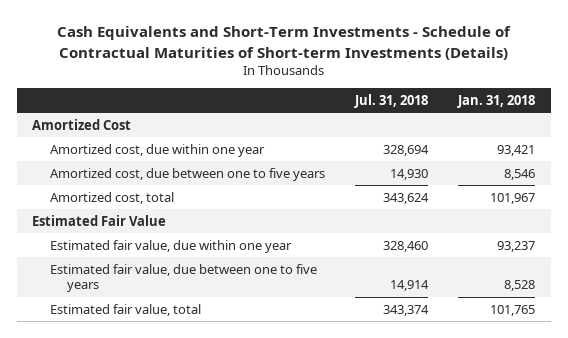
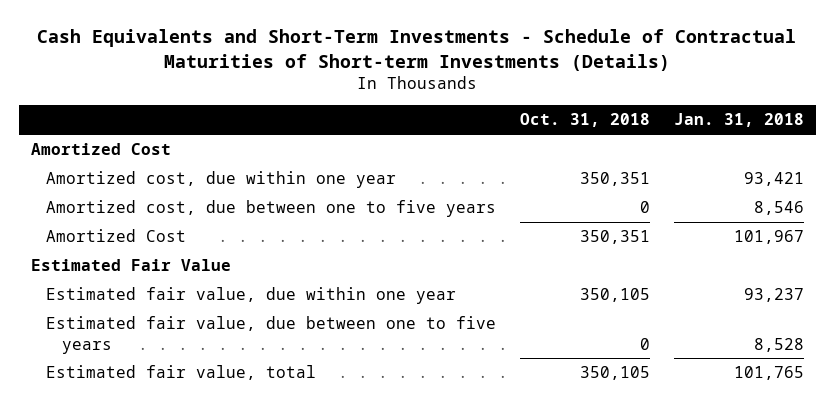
- | Jul. 31, 2018 | Jan. 31, 2018
+ | Oct. 31, 2018 | Jan. 31, 2018
- Amortized cost, total | 343,624 | 101,967
+ Amortized Cost | 350,351 | 101,967

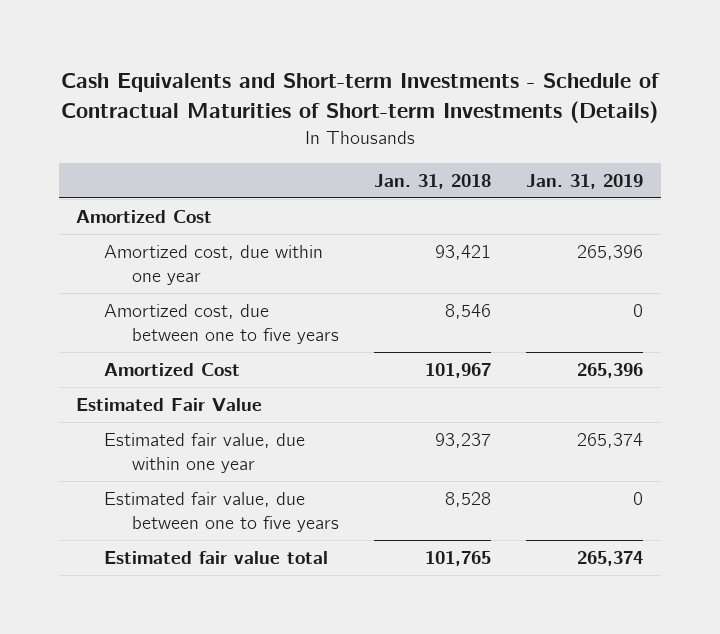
- Cash Equivalents and Short-Term Investments - Schedule of Contractual Maturities of Short-term Investments (Details)
+ Cash Equivalents and Short-term Investments - Schedule of Contractual Maturities of Short-term Investments (Details)
- | Oct. 31, 2018 | Jan. 31, 2018
+ | Jan. 31, 2018 | Jan. 31, 2019
- Estimated fair value, total | 350,105 | 101,765
+ Estimated fair value total | 101,765 | 265,374

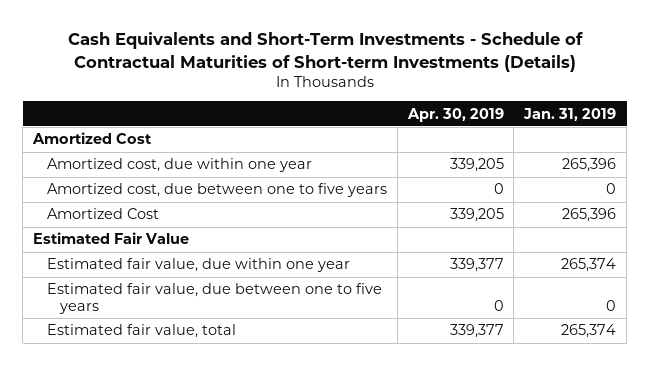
- Cash Equivalents and Short-term Investments - Schedule of Contractual Maturities of Short-term Investments (Details)
+ Cash Equivalents and Short-Term Investments - Schedule of Contractual Maturities of Short-term Investments (Details)
- | Jan. 31, 2018 | Jan. 31, 2019
+ | Apr. 30, 2019 | Jan. 31, 2019
- Estimated fair value total | 101,765 | 265,374
+ Estimated fair value, total | 339,377 | 265,374

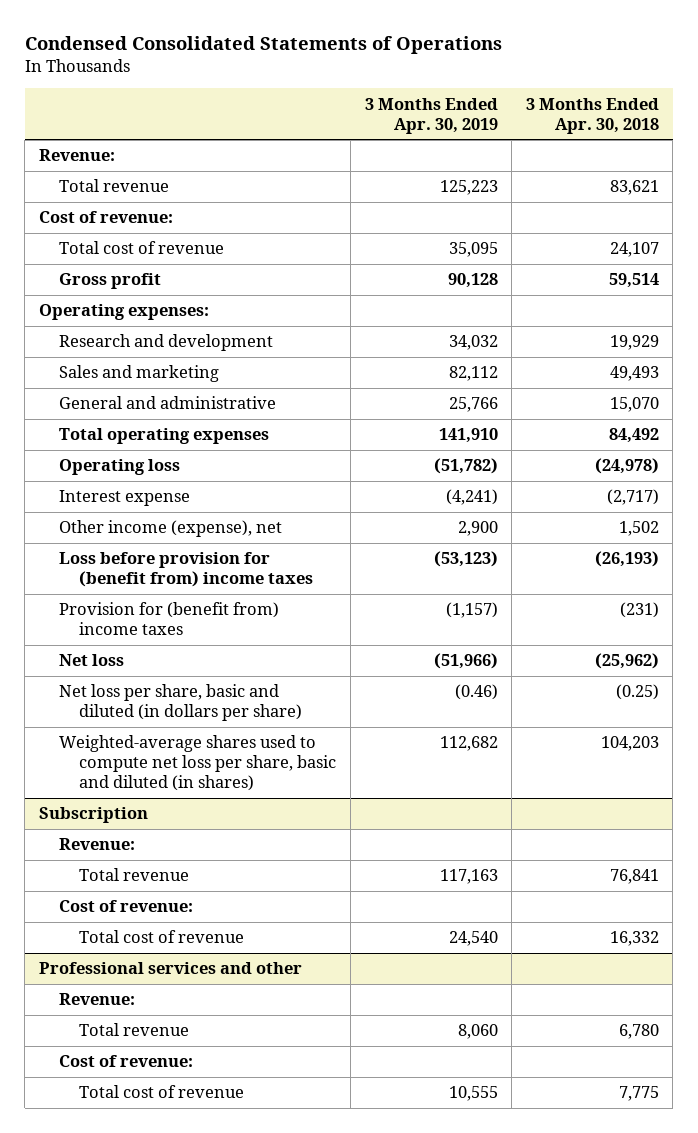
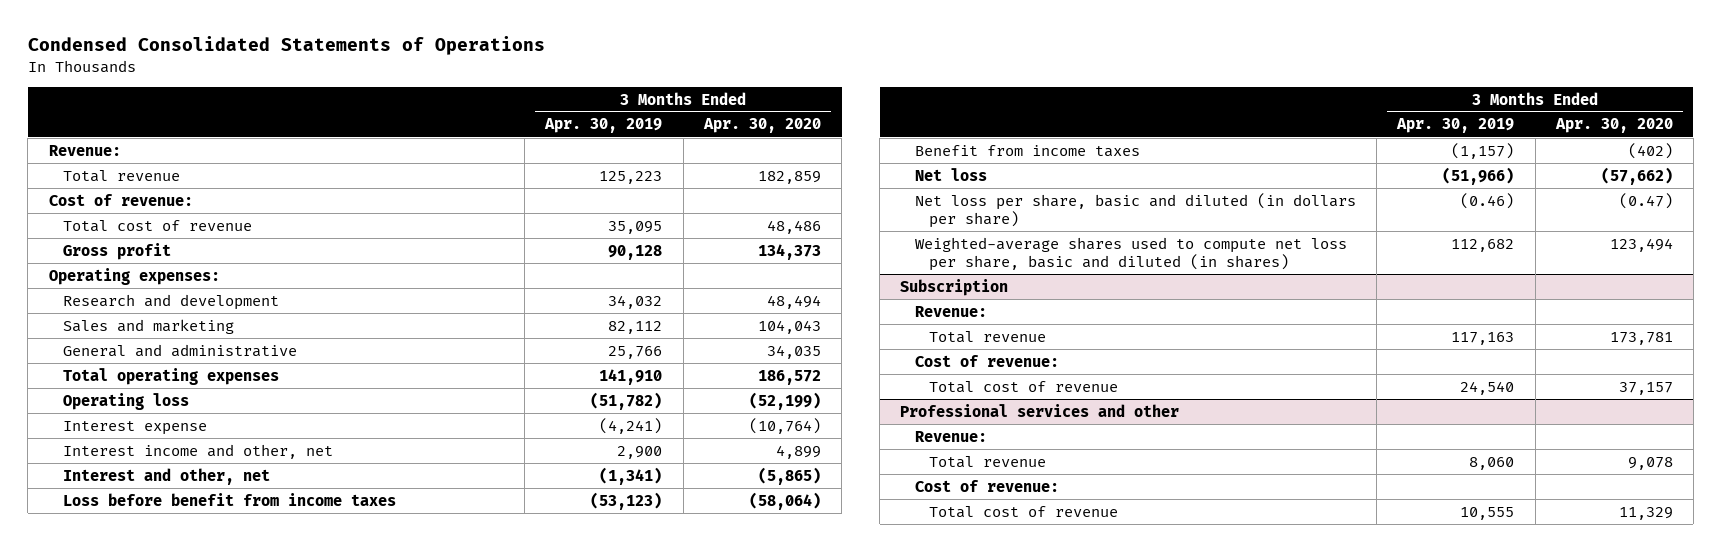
- | 3 Months Ended Apr. 30, 2019 | 3 Months Ended Apr. 30, 2018
+ | 3 Months Ended Apr. 30, 2019 | 3 Months Ended Apr. 30, 2020
- Other income (expense), net | 2,900 | 1,502
- Loss before provision for (benefit from) income taxes | (53,123) | (26,193)
- Provision for (benefit from) income taxes | (1,157) | (231)
+ Interest income and other, net | 2,900 | 4,899
+ Interest and other, net | (1,341) | (5,865)
+ Loss before benefit from income taxes | (53,123) | (58,064)
+ Benefit from income taxes | (1,157) | (402)

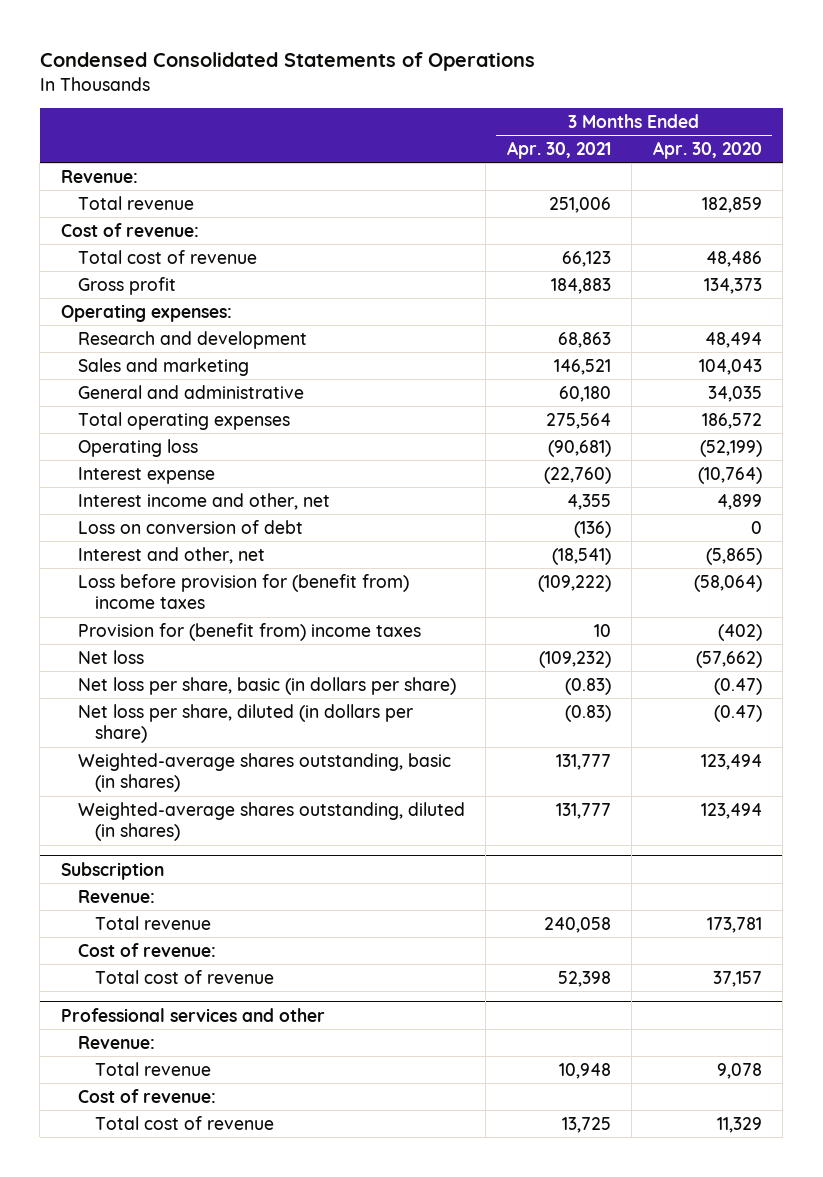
- | 3 Months Ended Apr. 30, 2019 | 3 Months Ended Apr. 30, 2020
+ | 3 Months Ended Apr. 30, 2021 | 3 Months Ended Apr. 30, 2020
+ Loss on conversion of debt | (136) | 0
- Loss before benefit from income taxes | (53,123) | (58,064)
- Benefit from income taxes | (1,157) | (402)
+ Loss before provision for (benefit from) income taxes | (109,222) | (58,064)
+ Provision for (benefit from) income taxes | 10 | (402)
- Net loss per share, basic and diluted (in dollars per share) | (0.46) | (0.47)
- Weighted-average shares used to compute net loss per share, basic and diluted (in shares) | 112,682 | 123,494
+ Net loss per share, basic (in dollars per share) | (0.83) | (0.47)
+ Net loss per share, diluted (in dollars per share) | (0.83) | (0.47)
+ Weighted-average shares outstanding, basic (in shares) | 131,777 | 123,494
+ Weighted-average shares outstanding, diluted (in shares) | 131,777 | 123,494

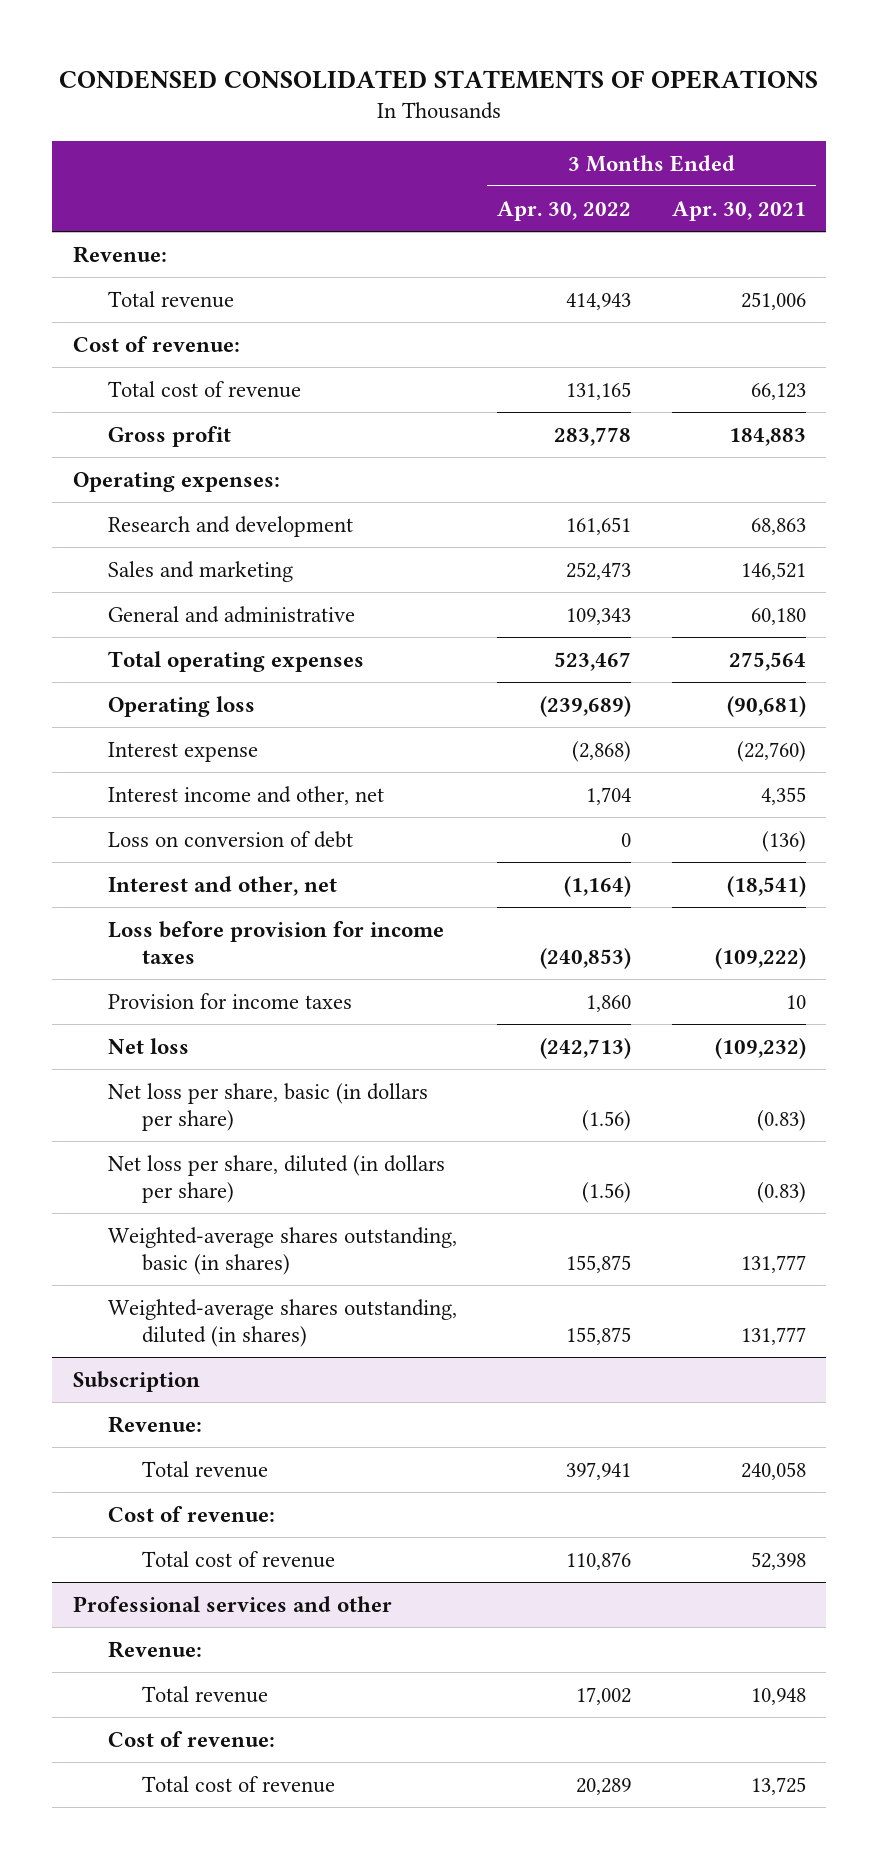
- Condensed Consolidated Statements of Operations
+ CONDENSED CONSOLIDATED STATEMENTS OF OPERATIONS
- | 3 Months Ended Apr. 30, 2021 | 3 Months Ended Apr. 30, 2020
+ | 3 Months Ended Apr. 30, 2022 | 3 Months Ended Apr. 30, 2021
- Loss before provision for (benefit from) income taxes | (109,222) | (58,064)
- Provision for (benefit from) income taxes | 10 | (402)
+ Loss before provision for income taxes | (240,853) | (109,222)
+ Provision for income taxes | 1,860 | 10

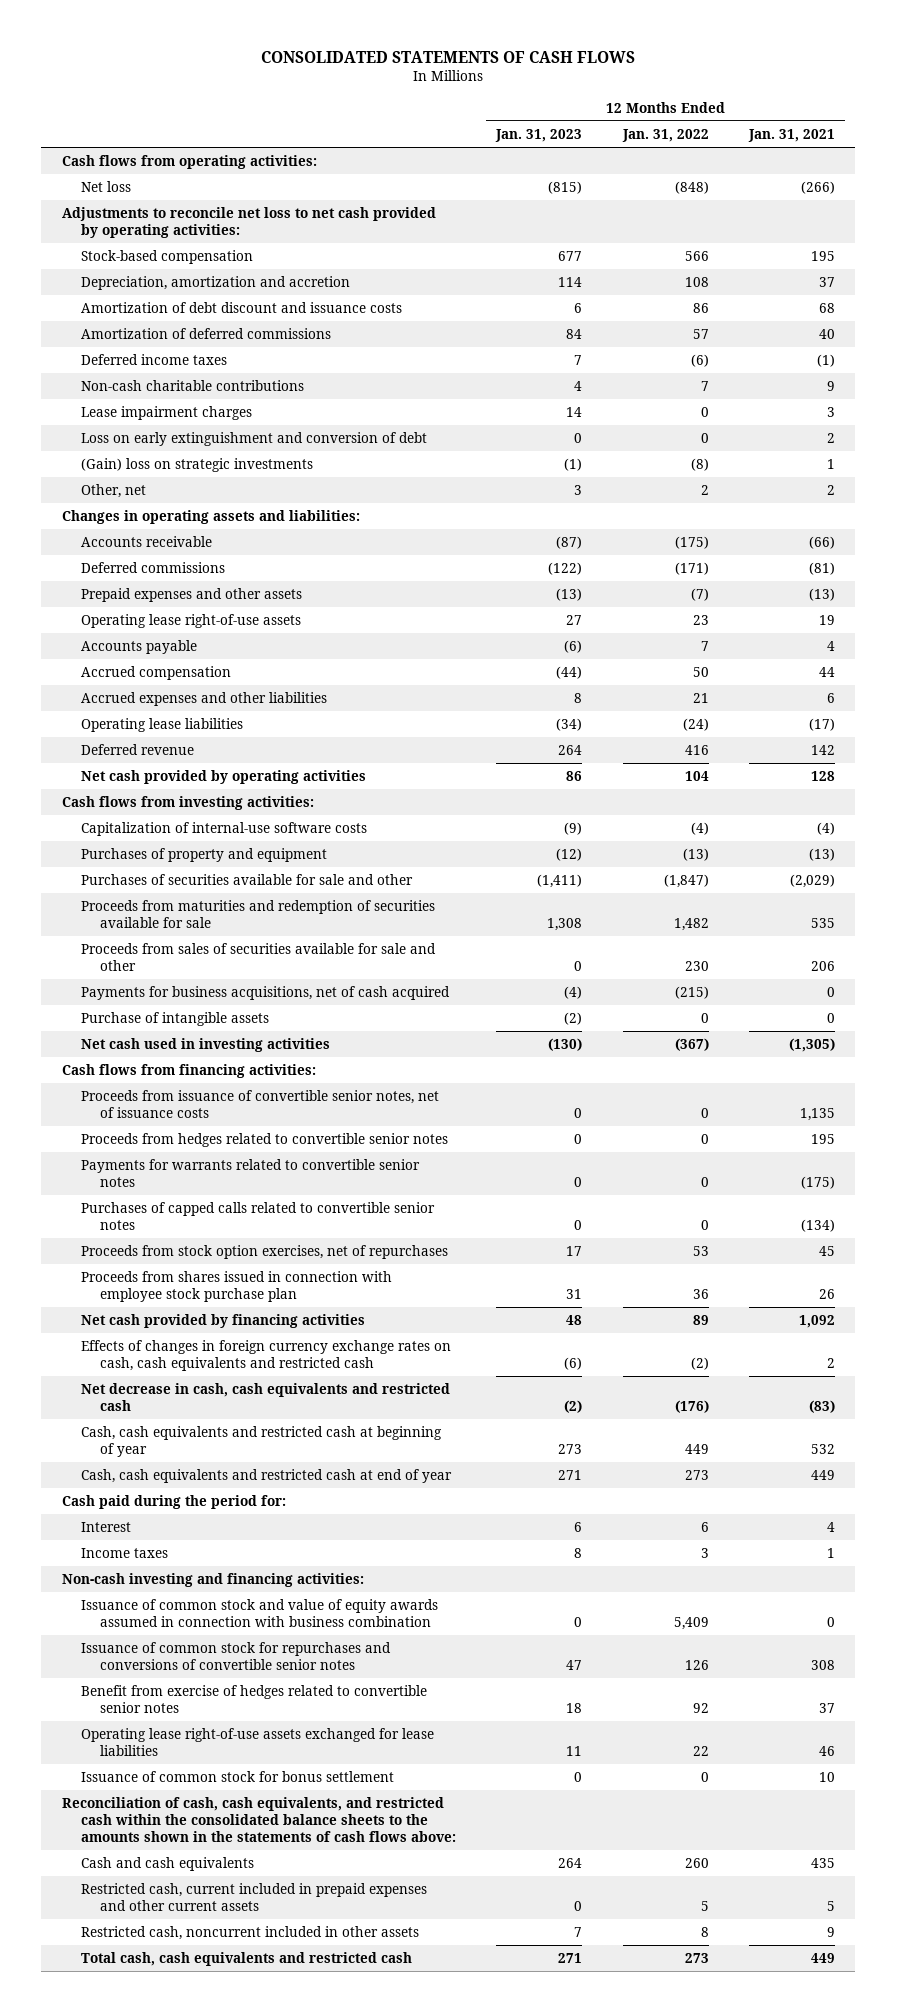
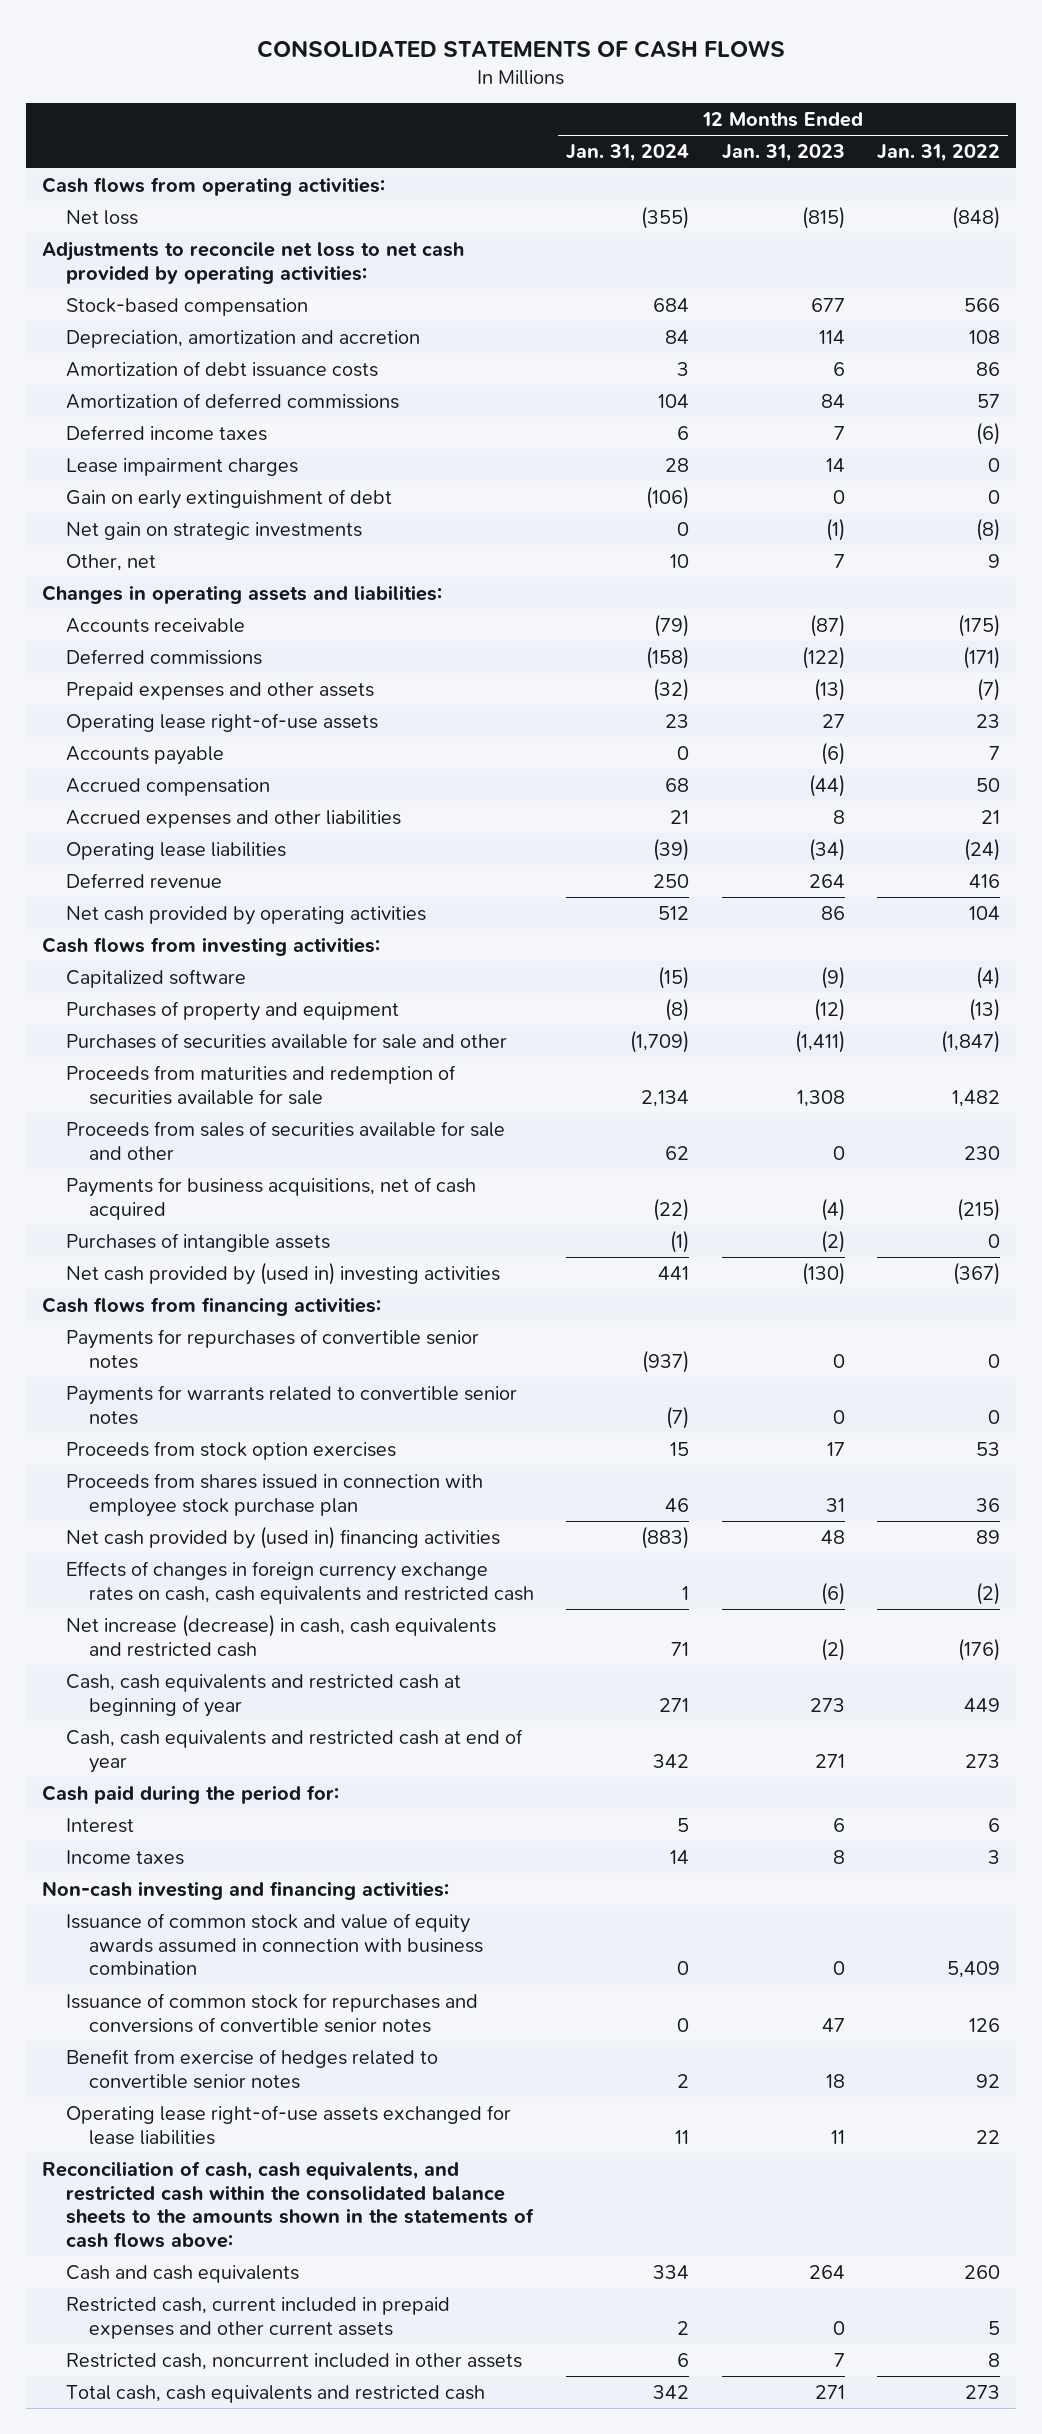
- | 12 Months Ended Jan. 31, 2023 | 12 Months Ended Jan. 31, 2022 | 12 Months Ended Jan. 31, 2021
+ | 12 Months Ended Jan. 31, 2024 | 12 Months Ended Jan. 31, 2023 | 12 Months Ended Jan. 31, 2022
- Amortization of debt discount and issuance costs | 6 | 86 | 68
+ Amortization of debt issuance costs | 3 | 6 | 86
- Non-cash charitable contributions | 4 | 7 | 9
- Loss on early extinguishment and conversion of debt | 0 | 0 | 2
- (Gain) loss on strategic investments | (1) | (8) | 1
- Other, net | 3 | 2 | 2
+ Gain on early extinguishment of debt | (106) | 0 | 0
+ Net gain on strategic investments | 0 | (1) | (8)
+ Other, net | 10 | 7 | 9
- Capitalization of internal-use software costs | (9) | (4) | (4)
+ Capitalized software | (15) | (9) | (4)
- Purchase of intangible assets | (2) | 0 | 0
- Net cash used in investing activities | (130) | (367) | (1,305)
+ Purchases of intangible assets | (1) | (2) | 0
+ Net cash provided by (used in) investing activities | 441 | (130) | (367)
- Proceeds from issuance of convertible senior notes, net of issuance costs | 0 | 0 | 1,135
- Proceeds from hedges related to convertible senior notes | 0 | 0 | 195
+ Payments for repurchases of convertible senior notes | (937) | 0 | 0
- Purchases of capped calls related to convertible senior notes | 0 | 0 | (134)
- Proceeds from stock option exercises, net of repurchases | 17 | 53 | 45
+ Proceeds from stock option exercises | 15 | 17 | 53
- Net cash provided by financing activities | 48 | 89 | 1,092
+ Net cash provided by (used in) financing activities | (883) | 48 | 89
- Net decrease in cash, cash equivalents and restricted cash | (2) | (176) | (83)
+ Net increase (decrease) in cash, cash equivalents and restricted cash | 71 | (2) | (176)
- Issuance of common stock for bonus settlement | 0 | 0 | 10

